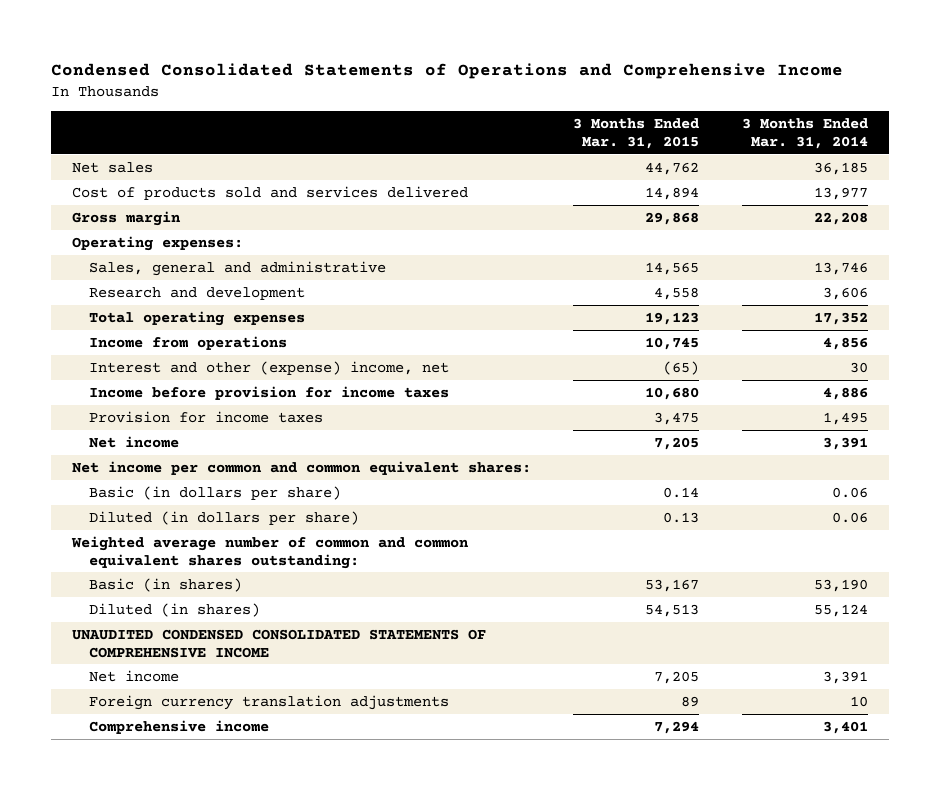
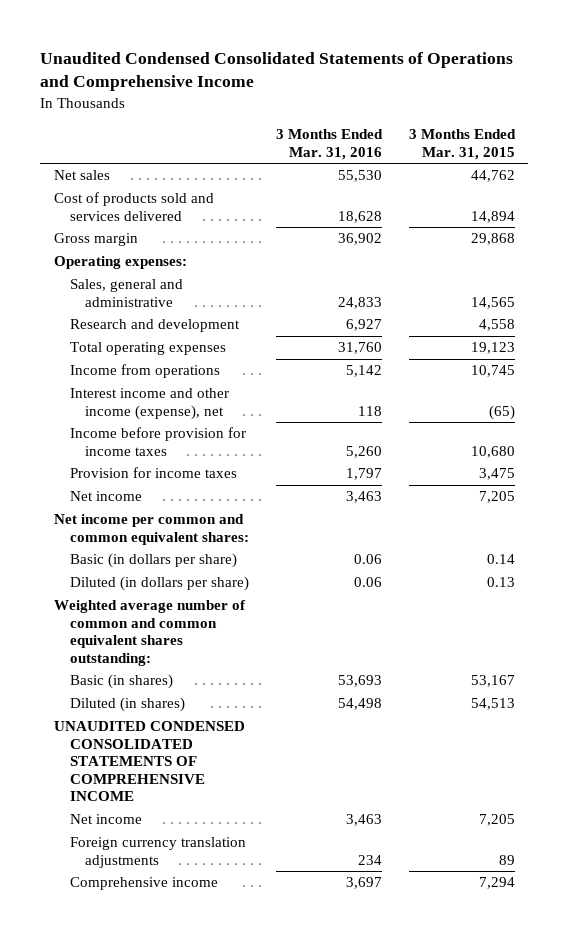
- Condensed Consolidated Statements of Operations and Comprehensive Income
+ Unaudited Condensed Consolidated Statements of Operations and Comprehensive Income
- | 3 Months Ended Mar. 31, 2015 | 3 Months Ended Mar. 31, 2014
+ | 3 Months Ended Mar. 31, 2016 | 3 Months Ended Mar. 31, 2015
- Interest and other (expense) income, net | (65) | 30
+ Interest income and other income (expense), net | 118 | (65)

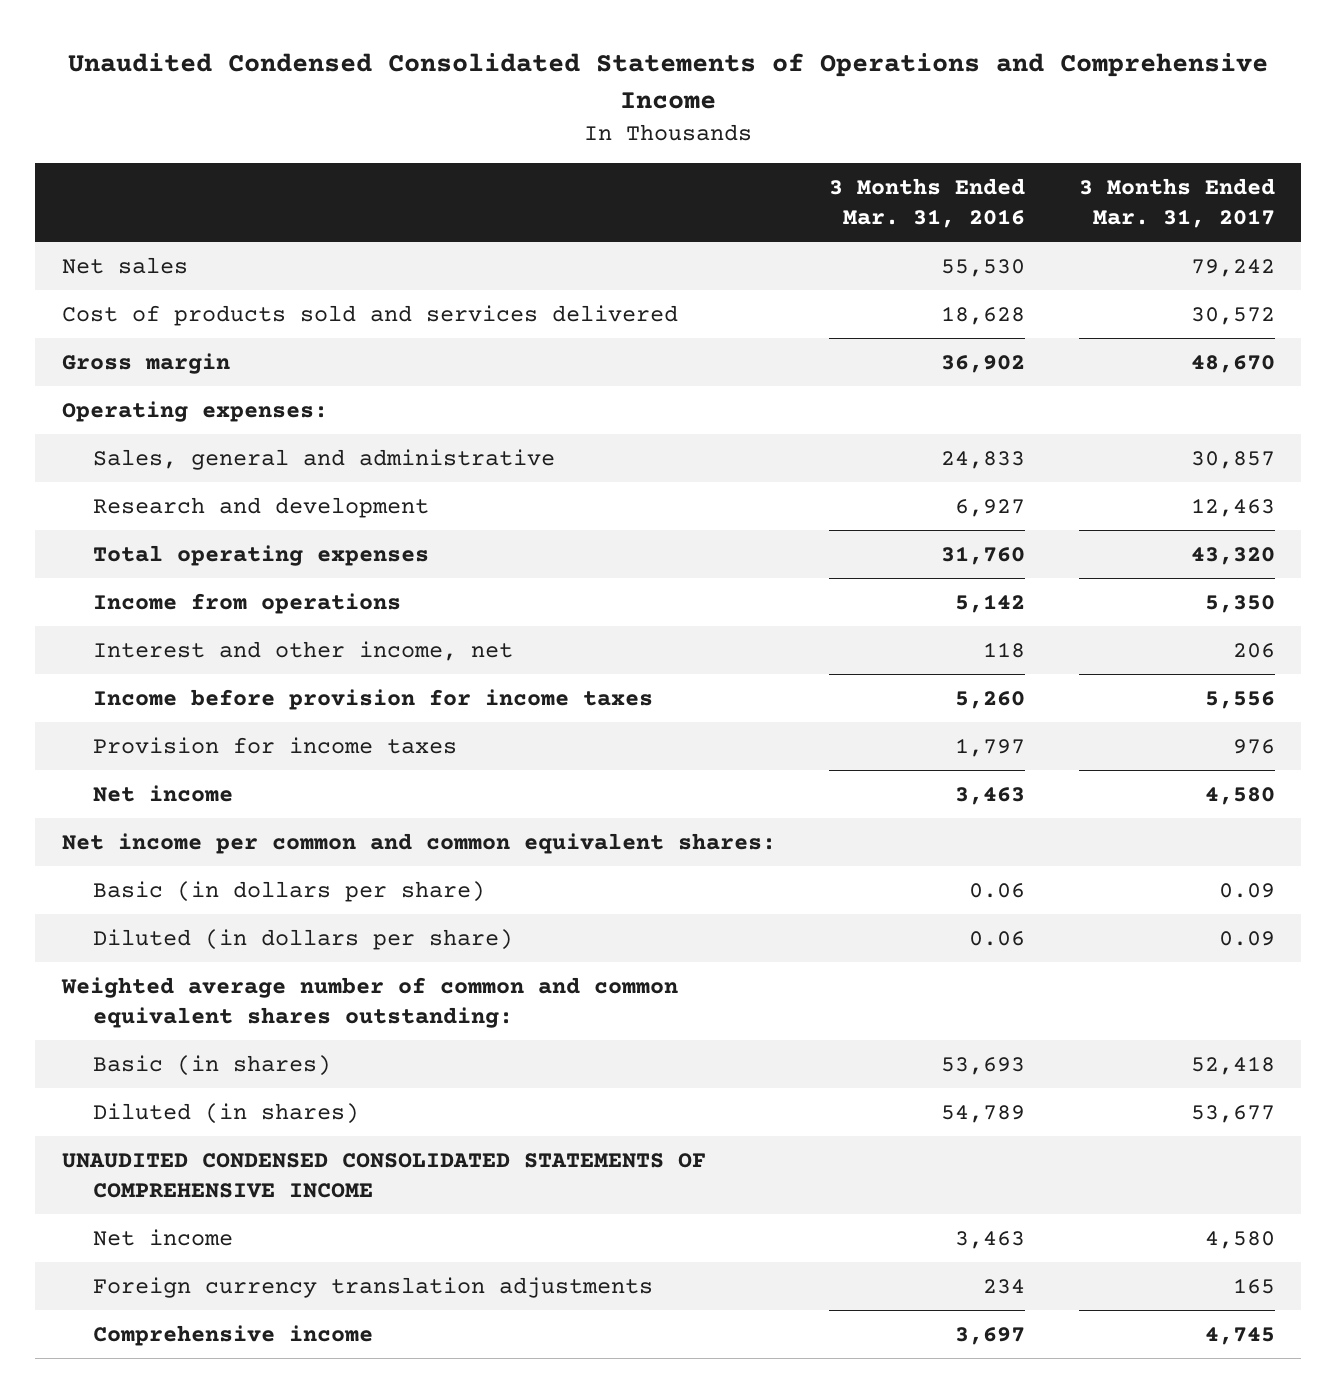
- | 3 Months Ended Mar. 31, 2016 | 3 Months Ended Mar. 31, 2015
+ | 3 Months Ended Mar. 31, 2016 | 3 Months Ended Mar. 31, 2017
- Interest income and other income (expense), net | 118 | (65)
+ Interest and other income, net | 118 | 206
- Diluted (in shares) | 54,498 | 54,513
+ Diluted (in shares) | 54,789 | 53,677

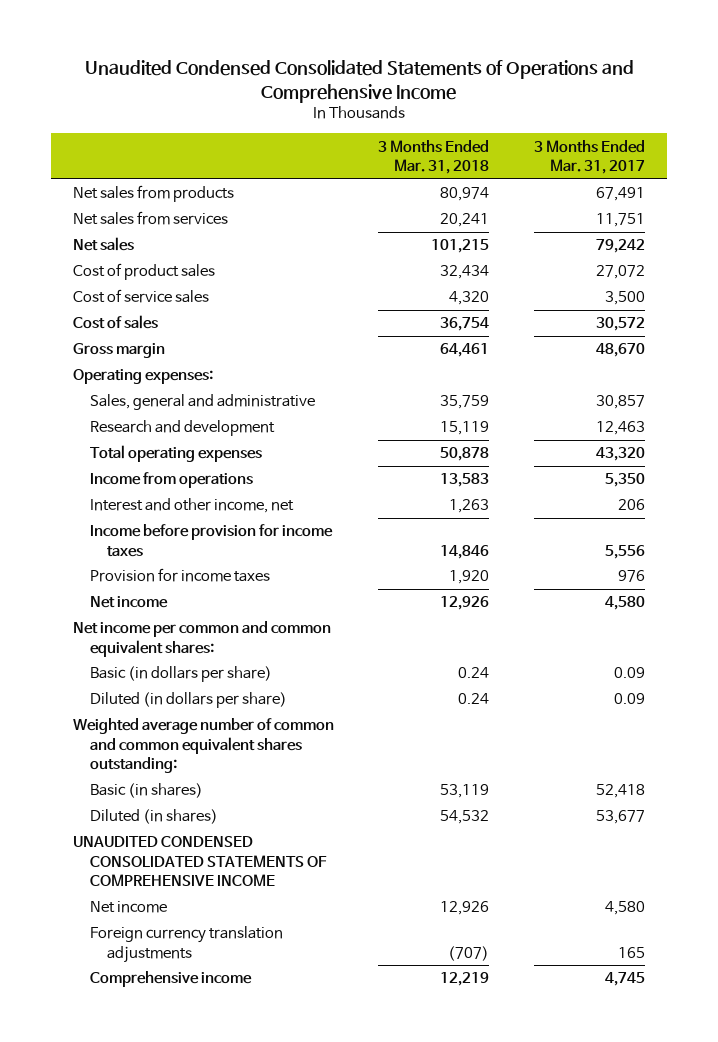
- | 3 Months Ended Mar. 31, 2016 | 3 Months Ended Mar. 31, 2017
+ | 3 Months Ended Mar. 31, 2018 | 3 Months Ended Mar. 31, 2017
+ Net sales from products | 80,974 | 67,491
+ Net sales from services | 20,241 | 11,751
- Cost of products sold and services delivered | 18,628 | 30,572
+ Cost of product sales | 32,434 | 27,072
+ Cost of service sales | 4,320 | 3,500
+ Cost of sales | 36,754 | 30,572

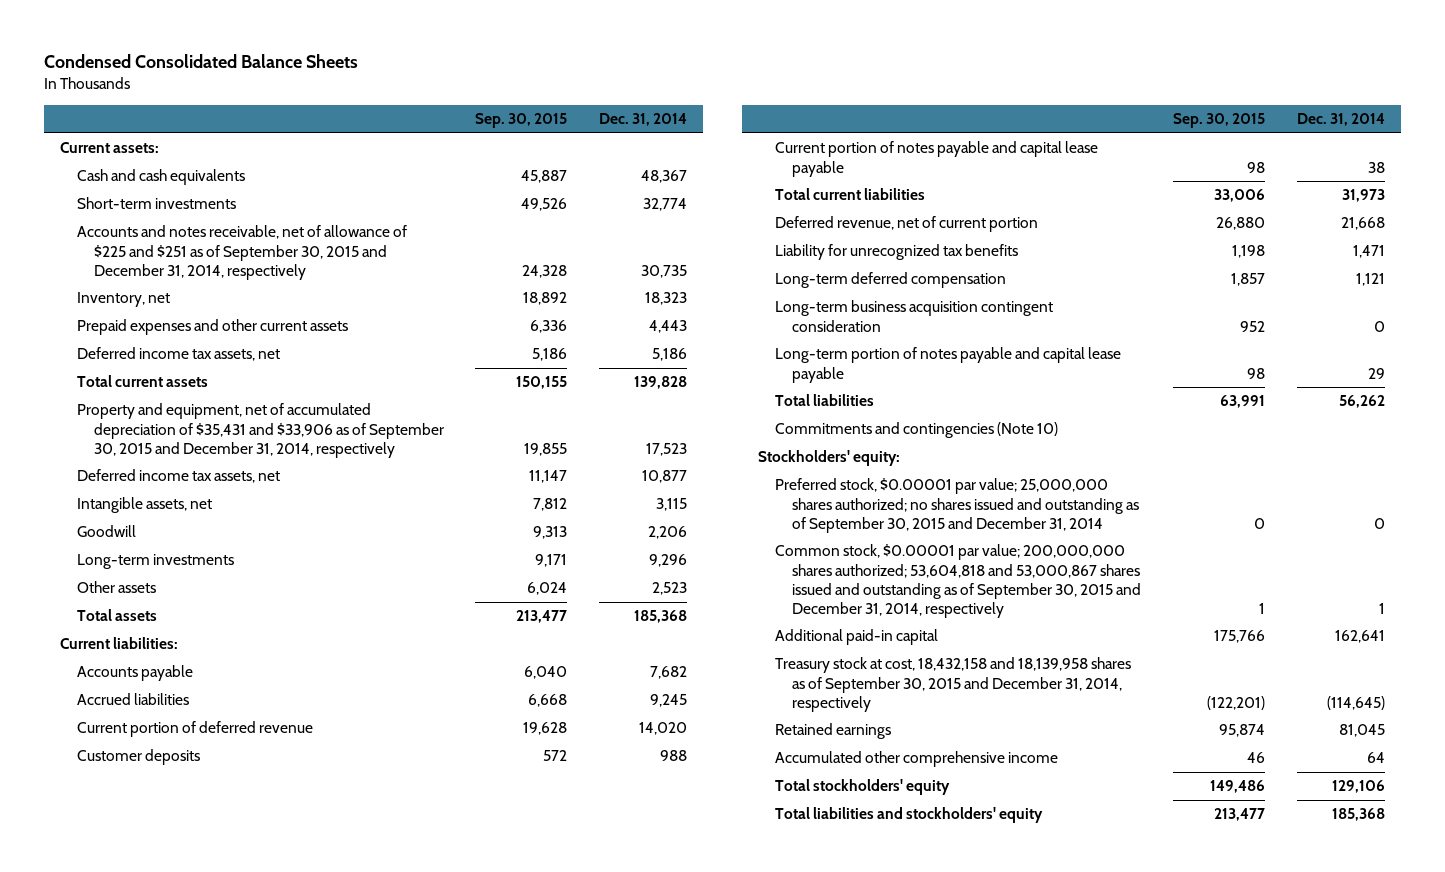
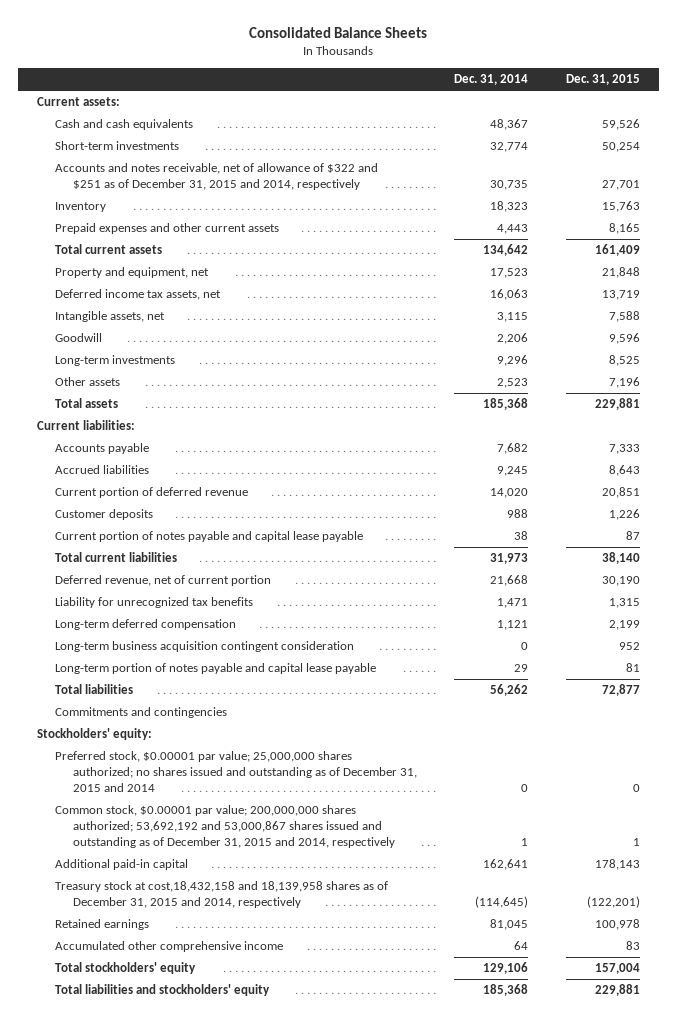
- Condensed Consolidated Balance Sheets
+ Consolidated Balance Sheets
- | Sep. 30, 2015 | Dec. 31, 2014
+ | Dec. 31, 2014 | Dec. 31, 2015
- Accounts and notes receivable, net of allowance of $225 and $251 as of September 30, 2015 and December 31, 2014, respectively | 24,328 | 30,735
- Inventory, net | 18,892 | 18,323
+ Accounts and notes receivable, net of allowance of $322 and $251 as of December 31, 2015 and 2014, respectively | 30,735 | 27,701
+ Inventory | 18,323 | 15,763
- Deferred income tax assets, net | 5,186 | 5,186
- Total current assets | 150,155 | 139,828
- Property and equipment, net of accumulated depreciation of $35,431 and $33,906 as of September 30, 2015 and December 31, 2014, respectively | 19,855 | 17,523
- Deferred income tax assets, net | 11,147 | 10,877
+ Total current assets | 134,642 | 161,409
+ Property and equipment, net | 17,523 | 21,848
+ Deferred income tax assets, net | 16,063 | 13,719
- Commitments and contingencies (Note 10)
+ Commitments and contingencies
- Preferred stock, $0.00001 par value; 25,000,000 shares authorized; no shares issued and outstanding as of September 30, 2015 and December 31, 2014 | 0 | 0
- Common stock, $0.00001 par value; 200,000,000 shares authorized; 53,604,818 and 53,000,867 shares issued and outstanding as of September 30, 2015 and December 31, 2014, respectively | 1 | 1
+ Preferred stock, $0.00001 par value; 25,000,000 shares authorized; no shares issued and outstanding as of December 31, 2015 and 2014 | 0 | 0
+ Common stock, $0.00001 par value; 200,000,000 shares authorized; 53,692,192 and 53,000,867 shares issued and outstanding as of December 31, 2015 and 2014, respectively | 1 | 1
- Treasury stock at cost, 18,432,158 and 18,139,958 shares as of September 30, 2015 and December 31, 2014, respectively | (122,201) | (114,645)
+ Treasury stock at cost,18,432,158 and 18,139,958 shares as of December 31, 2015 and 2014, respectively | (114,645) | (122,201)

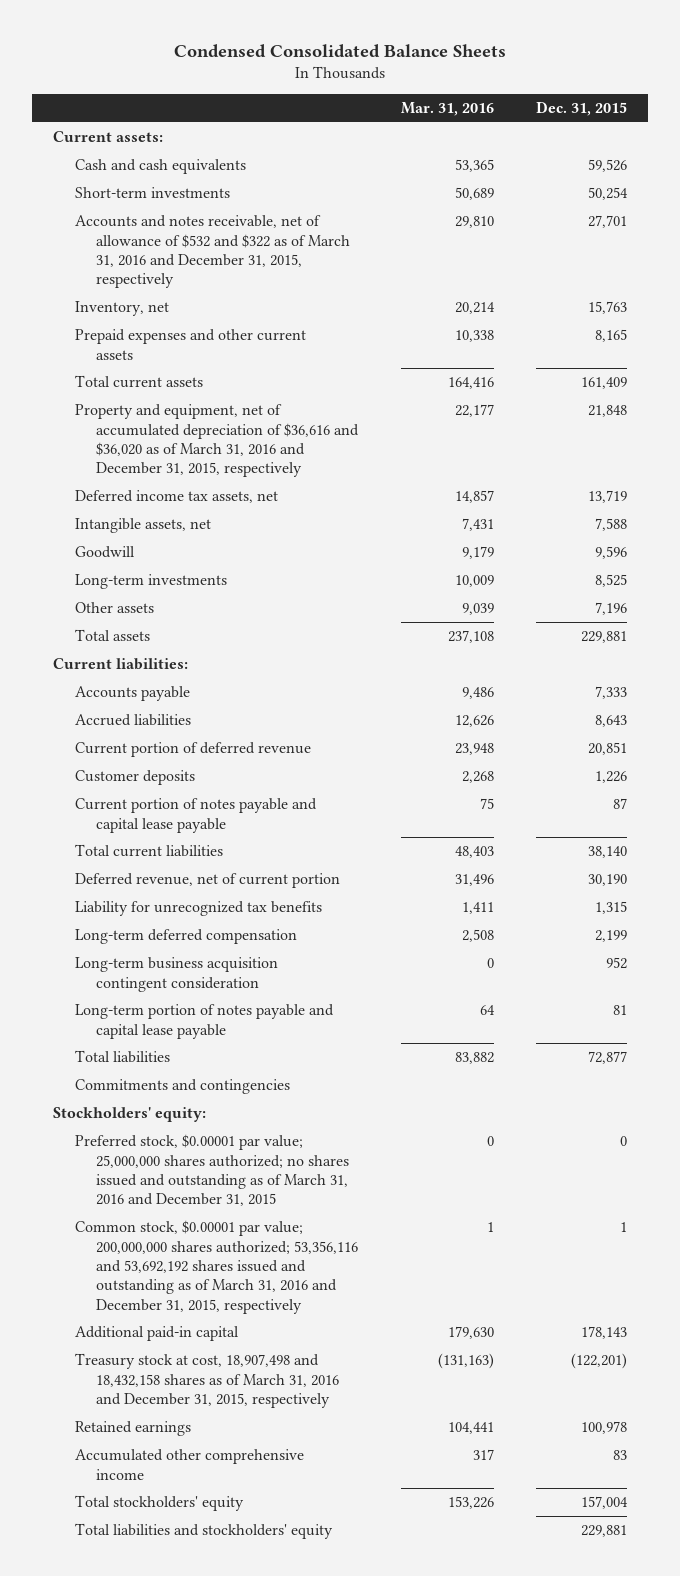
- Consolidated Balance Sheets
+ Condensed Consolidated Balance Sheets
- | Dec. 31, 2014 | Dec. 31, 2015
+ | Mar. 31, 2016 | Dec. 31, 2015
- Accounts and notes receivable, net of allowance of $322 and $251 as of December 31, 2015 and 2014, respectively | 30,735 | 27,701
- Inventory | 18,323 | 15,763
+ Accounts and notes receivable, net of allowance of $532 and $322 as of March 31, 2016 and December 31, 2015, respectively | 29,810 | 27,701
+ Inventory, net | 20,214 | 15,763
- Property and equipment, net | 17,523 | 21,848
+ Property and equipment, net of accumulated depreciation of $36,616 and $36,020 as of March 31, 2016 and December 31, 2015, respectively | 22,177 | 21,848
- Preferred stock, $0.00001 par value; 25,000,000 shares authorized; no shares issued and outstanding as of December 31, 2015 and 2014 | 0 | 0
- Common stock, $0.00001 par value; 200,000,000 shares authorized; 53,692,192 and 53,000,867 shares issued and outstanding as of December 31, 2015 and 2014, respectively | 1 | 1
+ Preferred stock, $0.00001 par value; 25,000,000 shares authorized; no shares issued and outstanding as of March 31, 2016 and December 31, 2015 | 0 | 0
+ Common stock, $0.00001 par value; 200,000,000 shares authorized; 53,356,116 and 53,692,192 shares issued and outstanding as of March 31, 2016 and December 31, 2015, respectively | 1 | 1
- Treasury stock at cost,18,432,158 and 18,139,958 shares as of December 31, 2015 and 2014, respectively | (114,645) | (122,201)
+ Treasury stock at cost, 18,907,498 and 18,432,158 shares as of March 31, 2016 and December 31, 2015, respectively | (131,163) | (122,201)

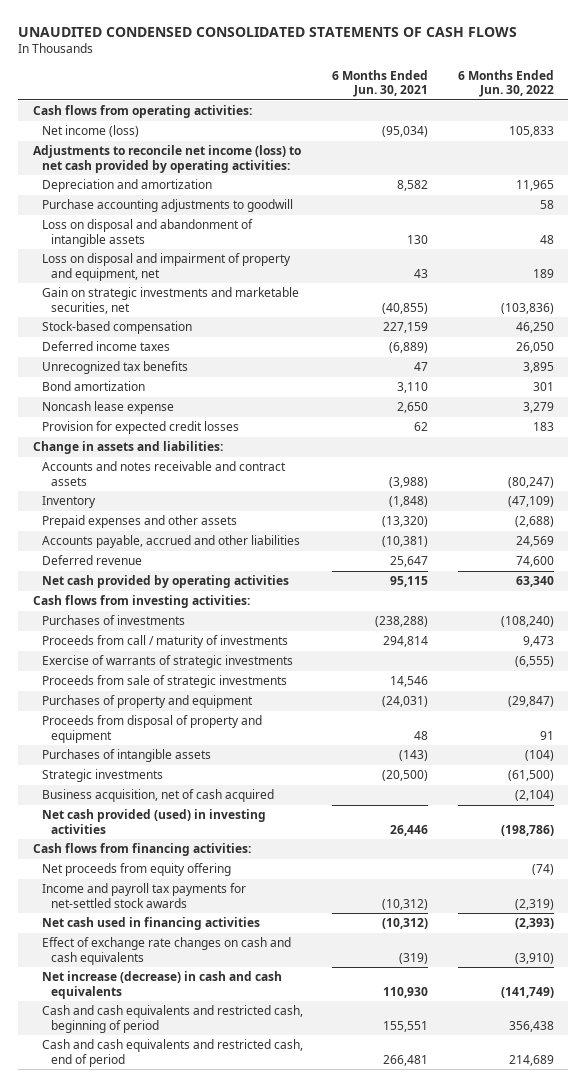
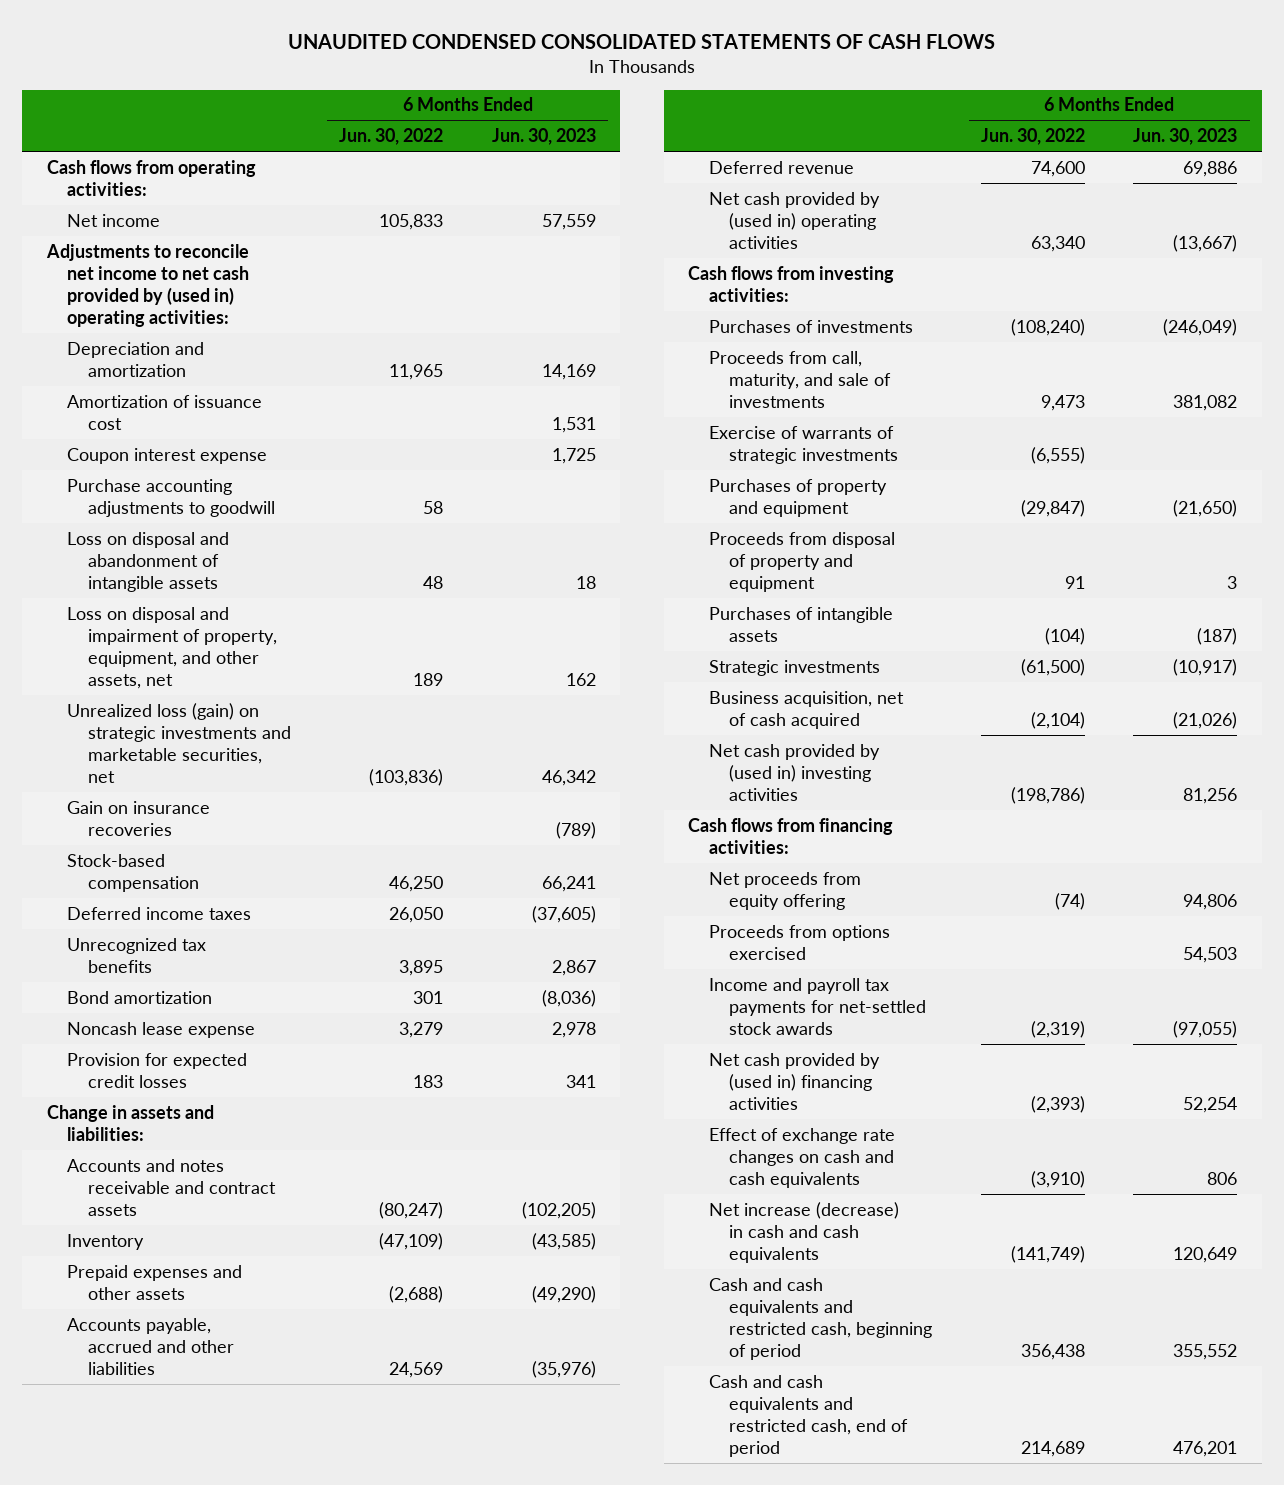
- | 6 Months Ended Jun. 30, 2021 | 6 Months Ended Jun. 30, 2022
+ | 6 Months Ended Jun. 30, 2022 | 6 Months Ended Jun. 30, 2023
- Net income (loss) | (95,034) | 105,833
- Adjustments to reconcile net income (loss) to net cash provided by operating activities:
+ Net income | 105,833 | 57,559
+ Adjustments to reconcile net income to net cash provided by (used in) operating activities:
+ Amortization of issuance cost | | 1,531
+ Coupon interest expense | | 1,725
- Loss on disposal and impairment of property and equipment, net | 43 | 189
- Gain on strategic investments and marketable securities, net | (40,855) | (103,836)
+ Loss on disposal and impairment of property, equipment, and other assets, net | 189 | 162
+ Unrealized loss (gain) on strategic investments and marketable securities, net | (103,836) | 46,342
+ Gain on insurance recoveries | | (789)
- Net cash provided by operating activities | 95,115 | 63,340
+ Net cash provided by (used in) operating activities | 63,340 | (13,667)
- Proceeds from call / maturity of investments | 294,814 | 9,473
+ Proceeds from call, maturity, and sale of investments | 9,473 | 381,082
- Proceeds from sale of strategic investments | 14,546 |
- Net cash provided (used) in investing activities | 26,446 | (198,786)
+ Net cash provided by (used in) investing activities | (198,786) | 81,256
+ Proceeds from options exercised | | 54,503
- Net cash used in financing activities | (10,312) | (2,393)
+ Net cash provided by (used in) financing activities | (2,393) | 52,254

